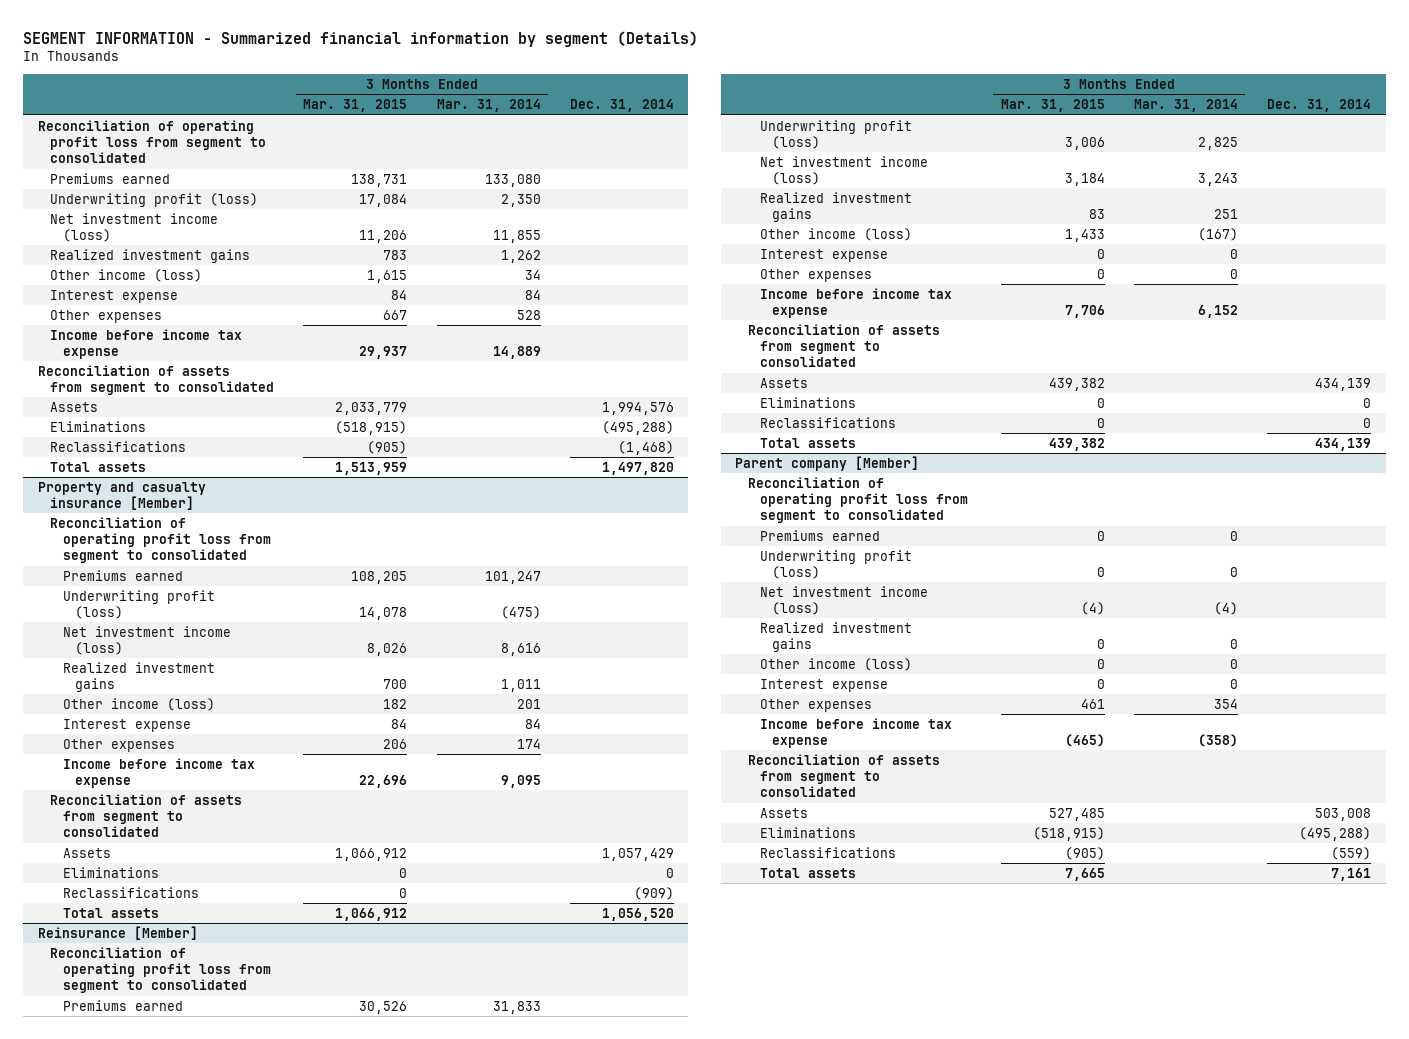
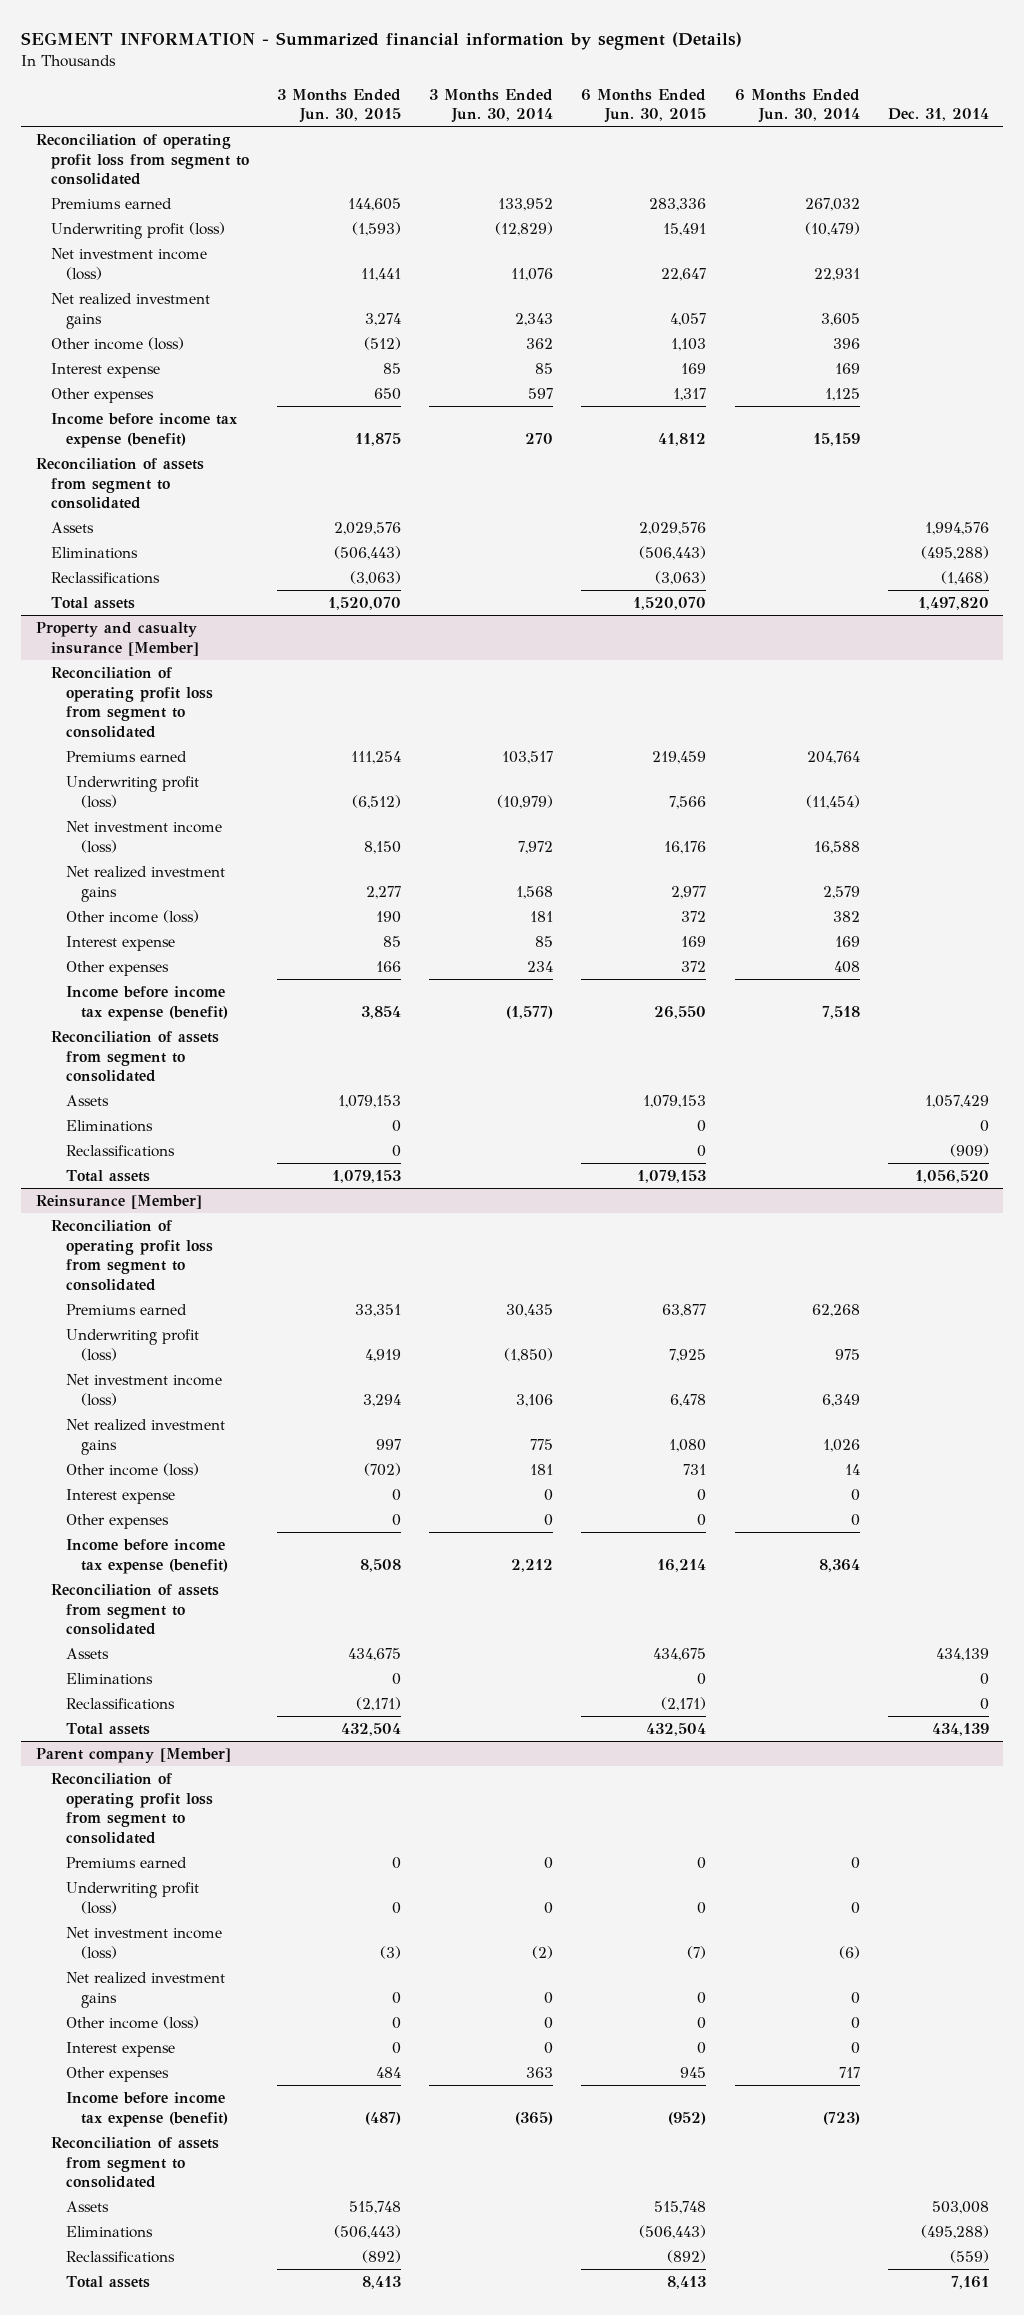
- | 3 Months Ended Mar. 31, 2015 | 3 Months Ended Mar. 31, 2014 | Dec. 31, 2014
+ | 3 Months Ended Jun. 30, 2015 | 3 Months Ended Jun. 30, 2014 | 6 Months Ended Jun. 30, 2015 | 6 Months Ended Jun. 30, 2014 | Dec. 31, 2014
- Realized investment gains | 783 | 1,262 |
+ Net realized investment gains | 3,274 | 2,343 | 4,057 | 3,605 |
- Income before income tax expense | 29,937 | 14,889 |
+ Income before income tax expense (benefit) | 11,875 | 270 | 41,812 | 15,159 |
@ Property and casualty insurance [Member]
- Realized investment gains | 700 | 1,011 |
+ Net realized investment gains | 2,277 | 1,568 | 2,977 | 2,579 |
- Income before income tax expense | 22,696 | 9,095 |
+ Income before income tax expense (benefit) | 3,854 | (1,577) | 26,550 | 7,518 |
@ Reinsurance [Member]
- Realized investment gains | 83 | 251 |
+ Net realized investment gains | 997 | 775 | 1,080 | 1,026 |
- Income before income tax expense | 7,706 | 6,152 |
+ Income before income tax expense (benefit) | 8,508 | 2,212 | 16,214 | 8,364 |
@ Parent company [Member]
- Realized investment gains | 0 | 0 |
+ Net realized investment gains | 0 | 0 | 0 | 0 |
- Income before income tax expense | (465) | (358) |
+ Income before income tax expense (benefit) | (487) | (365) | (952) | (723) |

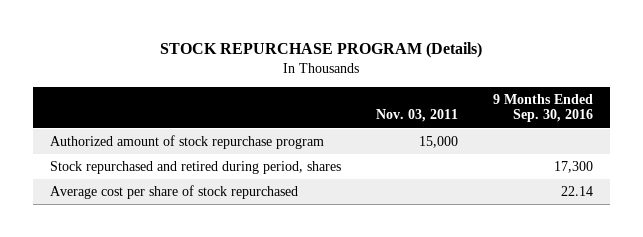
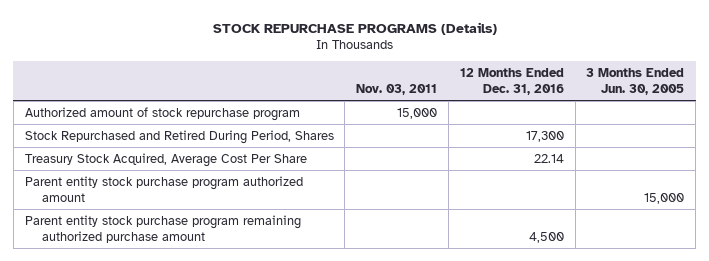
- STOCK REPURCHASE PROGRAM (Details)
+ STOCK REPURCHASE PROGRAMS (Details)
- | Nov. 03, 2011 | 9 Months Ended Sep. 30, 2016
+ | Nov. 03, 2011 | 12 Months Ended Dec. 31, 2016 | 3 Months Ended Jun. 30, 2005
- Stock repurchased and retired during period, shares | | 17,300
- Average cost per share of stock repurchased | | 22.14
+ Stock Repurchased and Retired During Period, Shares | | 17,300 |
+ Treasury Stock Acquired, Average Cost Per Share | | 22.14 |
+ Parent entity stock purchase program authorized amount | | | 15,000
+ Parent entity stock purchase program remaining authorized purchase amount | | 4,500 |

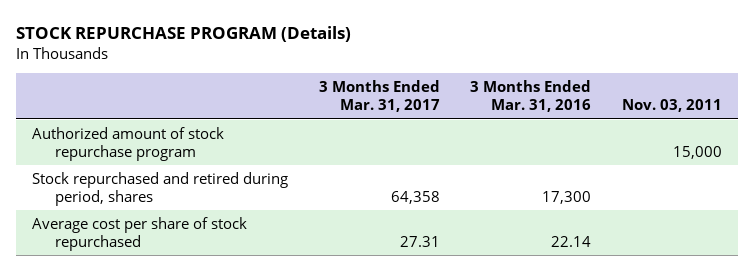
- STOCK REPURCHASE PROGRAMS (Details)
+ STOCK REPURCHASE PROGRAM (Details)
- | Nov. 03, 2011 | 12 Months Ended Dec. 31, 2016 | 3 Months Ended Jun. 30, 2005
+ | 3 Months Ended Mar. 31, 2017 | 3 Months Ended Mar. 31, 2016 | Nov. 03, 2011
- Stock Repurchased and Retired During Period, Shares | | 17,300 |
- Treasury Stock Acquired, Average Cost Per Share | | 22.14 |
- Parent entity stock purchase program authorized amount | | | 15,000
- Parent entity stock purchase program remaining authorized purchase amount | | 4,500 |
+ Stock repurchased and retired during period, shares | 64,358 | 17,300 |
+ Average cost per share of stock repurchased | 27.31 | 22.14 |

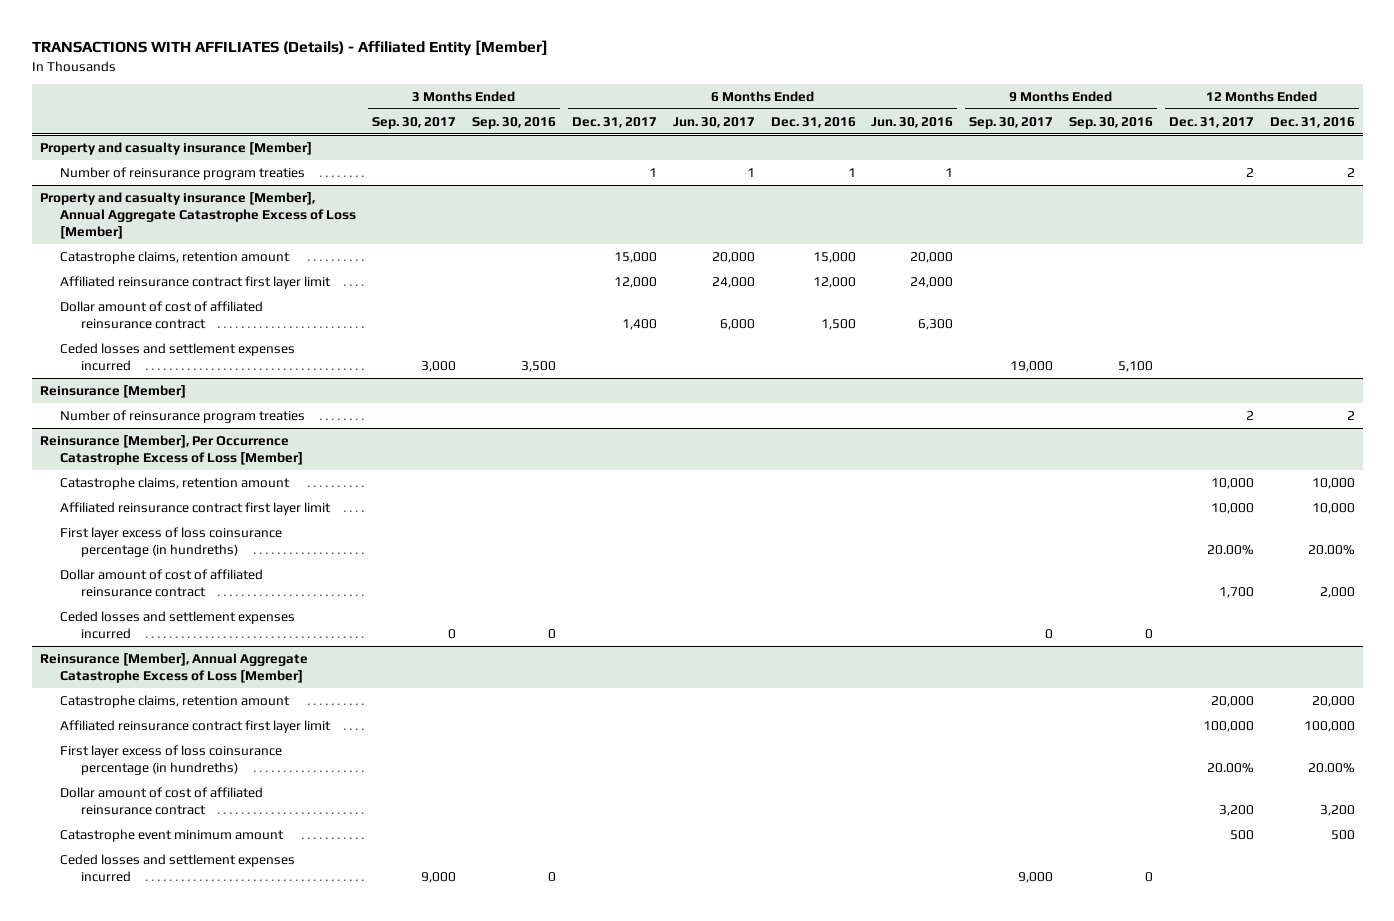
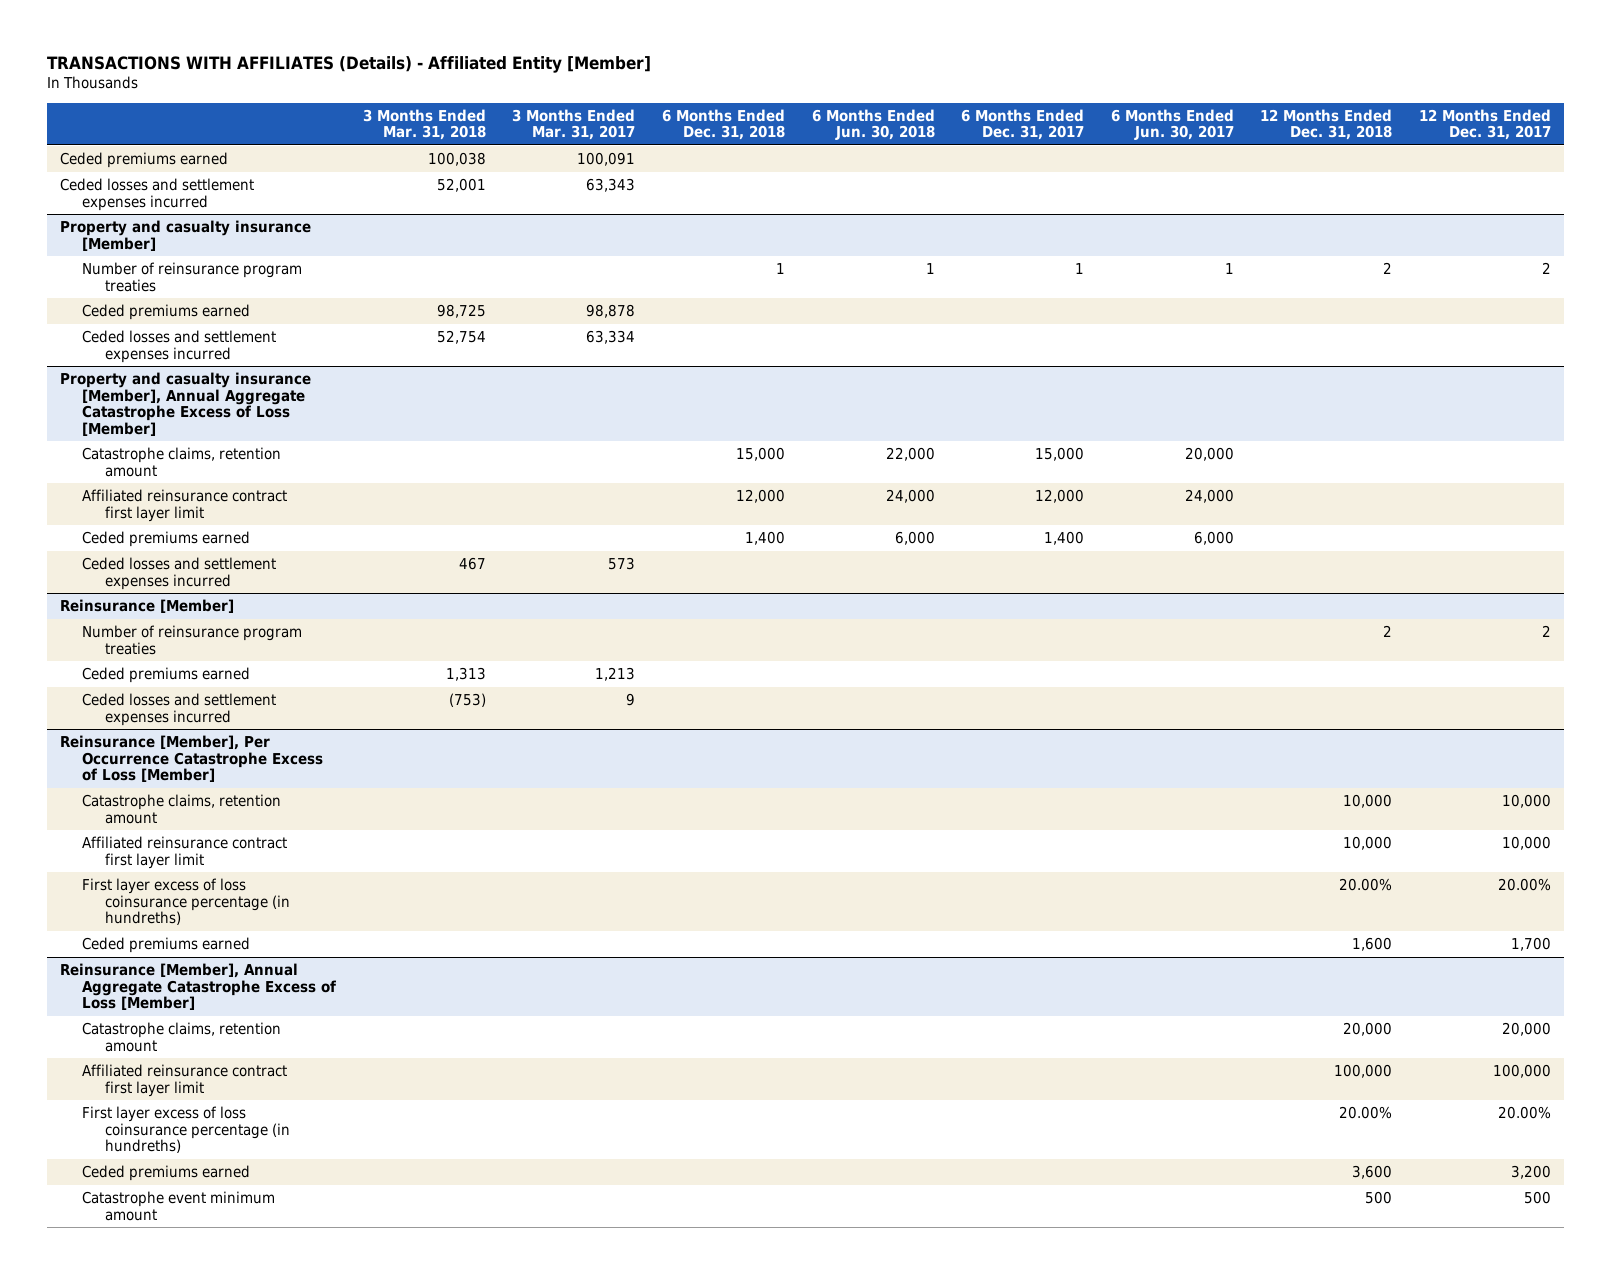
- | 3 Months Ended Sep. 30, 2017 | 3 Months Ended Sep. 30, 2016 | 6 Months Ended Dec. 31, 2017 | 6 Months Ended Jun. 30, 2017 | 6 Months Ended Dec. 31, 2016 | 6 Months Ended Jun. 30, 2016 | 9 Months Ended Sep. 30, 2017 | 9 Months Ended Sep. 30, 2016 | 12 Months Ended Dec. 31, 2017 | 12 Months Ended Dec. 31, 2016
+ | 3 Months Ended Mar. 31, 2018 | 3 Months Ended Mar. 31, 2017 | 6 Months Ended Dec. 31, 2018 | 6 Months Ended Jun. 30, 2018 | 6 Months Ended Dec. 31, 2017 | 6 Months Ended Jun. 30, 2017 | 12 Months Ended Dec. 31, 2018 | 12 Months Ended Dec. 31, 2017
+ Ceded premiums earned | 100,038 | 100,091 | | | | | |
+ Ceded losses and settlement expenses incurred | 52,001 | 63,343 | | | | | |
@ Property and casualty insurance [Member]
+ Ceded premiums earned | 98,725 | 98,878 | | | | | |
+ Ceded losses and settlement expenses incurred | 52,754 | 63,334 | | | | | |
@ Property and casualty insurance [Member], Annual Aggregate Catastrophe Excess of Loss [Member]
- Dollar amount of cost of affiliated reinsurance contract | | | 1,400 | 6,000 | 1,500 | 6,300 | | | |
+ Ceded premiums earned | | | 1,400 | 6,000 | 1,400 | 6,000 | |
@ Reinsurance [Member]
+ Ceded premiums earned | 1,313 | 1,213 | | | | | |
+ Ceded losses and settlement expenses incurred | (753) | 9 | | | | | |
@ Reinsurance [Member], Per Occurrence Catastrophe Excess of Loss [Member]
- Dollar amount of cost of affiliated reinsurance contract | | | | | | | | | 1,700 | 2,000
- Ceded losses and settlement expenses incurred | 0 | 0 | | | | | 0 | 0 | |
+ Ceded premiums earned | | | | | | | 1,600 | 1,700
@ Reinsurance [Member], Annual Aggregate Catastrophe Excess of Loss [Member]
- Dollar amount of cost of affiliated reinsurance contract | | | | | | | | | 3,200 | 3,200
+ Ceded premiums earned | | | | | | | 3,600 | 3,200
- Ceded losses and settlement expenses incurred | 9,000 | 0 | | | | | 9,000 | 0 | |

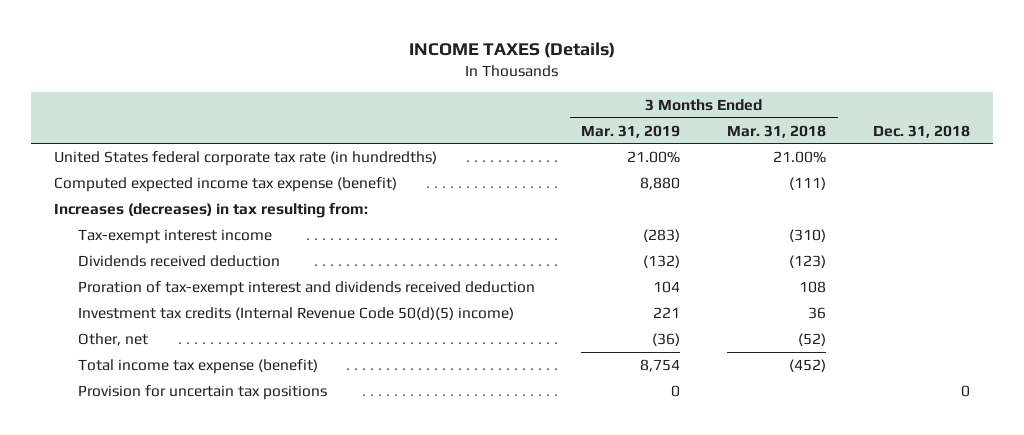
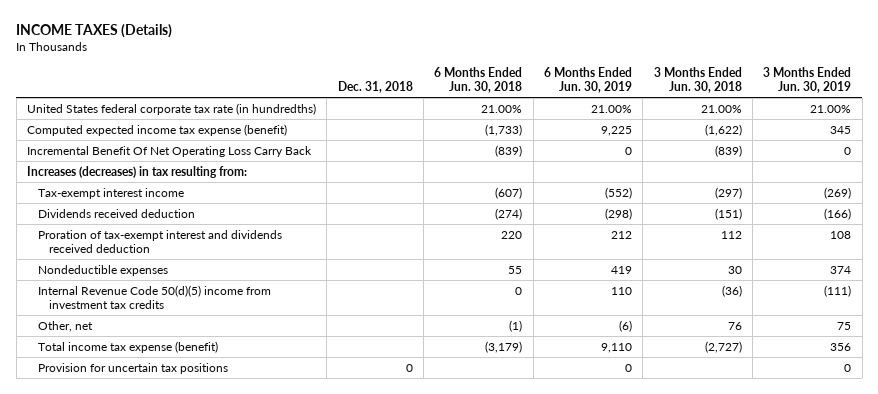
- | 3 Months Ended Mar. 31, 2019 | 3 Months Ended Mar. 31, 2018 | Dec. 31, 2018
+ | Dec. 31, 2018 | 6 Months Ended Jun. 30, 2018 | 6 Months Ended Jun. 30, 2019 | 3 Months Ended Jun. 30, 2018 | 3 Months Ended Jun. 30, 2019
+ Incremental Benefit Of Net Operating Loss Carry Back | | (839) | 0 | (839) | 0
- Investment tax credits (Internal Revenue Code 50(d)(5) income) | 221 | 36 |
+ Nondeductible expenses | | 55 | 419 | 30 | 374
+ Internal Revenue Code 50(d)(5) income from investment tax credits | | 0 | 110 | (36) | (111)

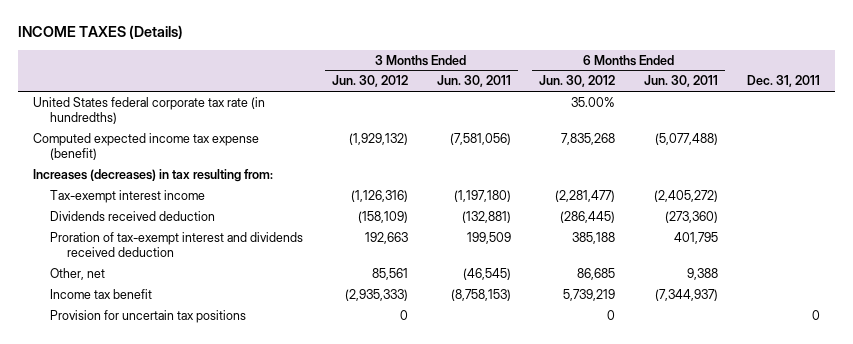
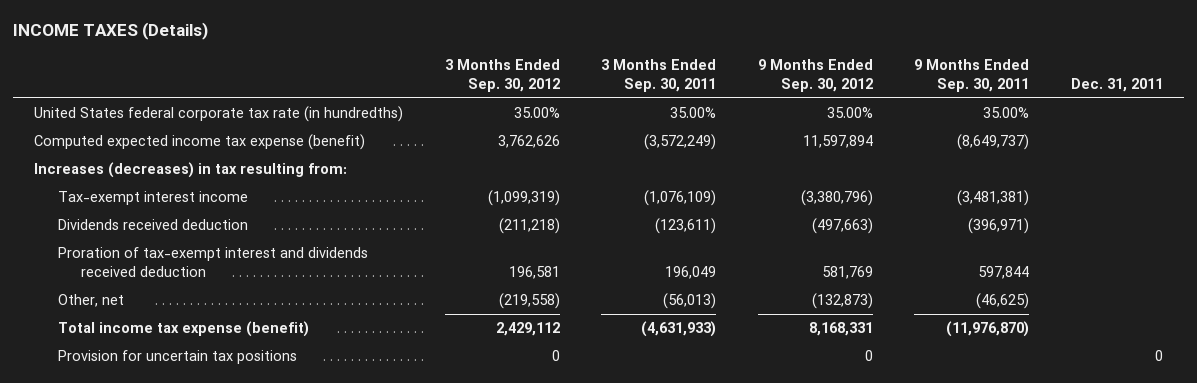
- | 3 Months Ended Jun. 30, 2012 | 3 Months Ended Jun. 30, 2011 | 6 Months Ended Jun. 30, 2012 | 6 Months Ended Jun. 30, 2011 | Dec. 31, 2011
+ | 3 Months Ended Sep. 30, 2012 | 3 Months Ended Sep. 30, 2011 | 9 Months Ended Sep. 30, 2012 | 9 Months Ended Sep. 30, 2011 | Dec. 31, 2011
- Income tax benefit | (2,935,333) | (8,758,153) | 5,739,219 | (7,344,937) |
+ Total income tax expense (benefit) | 2,429,112 | (4,631,933) | 8,168,331 | (11,976,870) |

